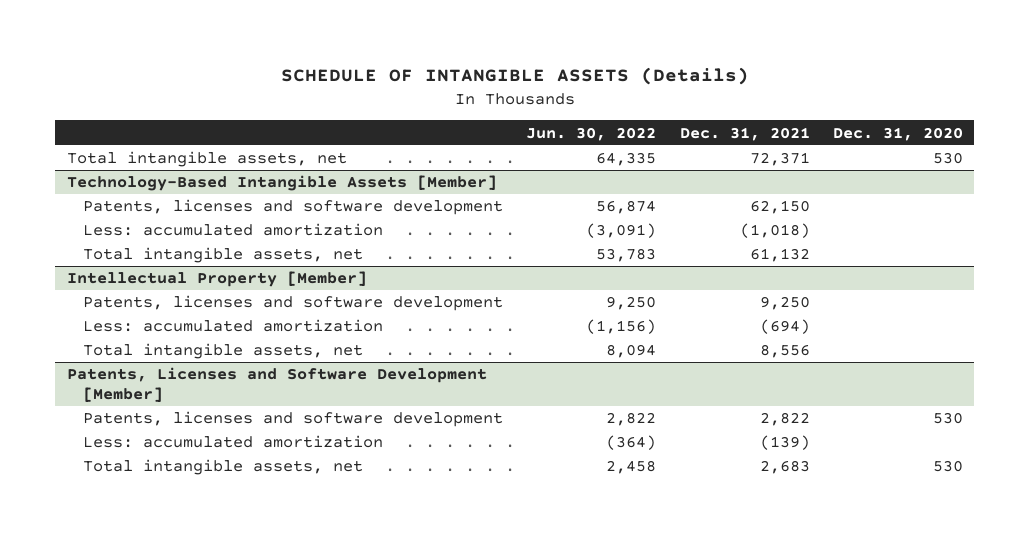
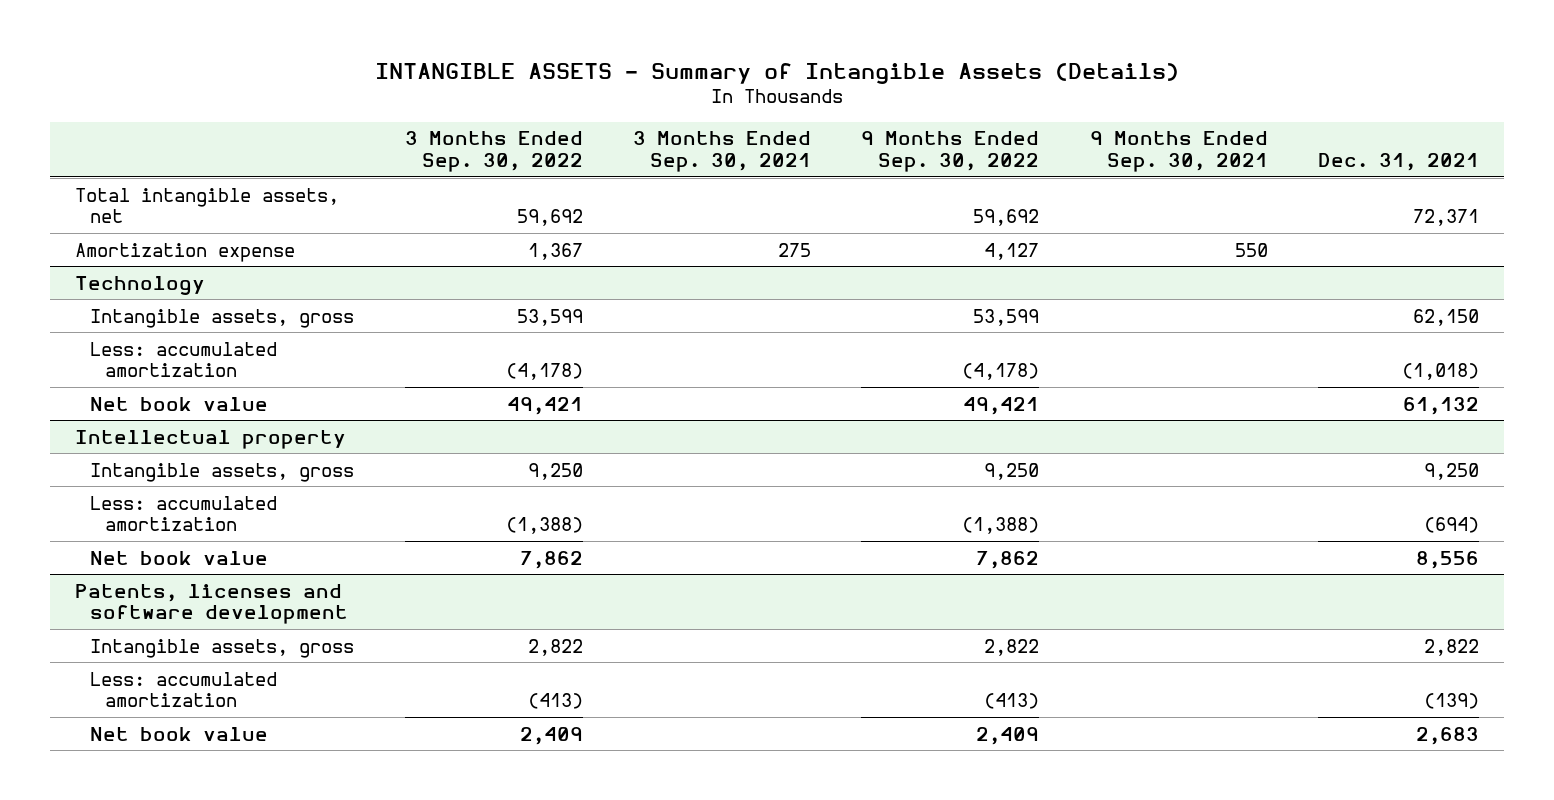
- SCHEDULE OF INTANGIBLE ASSETS (Details)
+ INTANGIBLE ASSETS - Summary of Intangible Assets (Details)
- | Jun. 30, 2022 | Dec. 31, 2021 | Dec. 31, 2020
+ | 3 Months Ended Sep. 30, 2022 | 3 Months Ended Sep. 30, 2021 | 9 Months Ended Sep. 30, 2022 | 9 Months Ended Sep. 30, 2021 | Dec. 31, 2021
- Technology-Based Intangible Assets [Member]
- Patents, licenses and software development | 56,874 | 62,150 |
+ Amortization expense | 1,367 | 275 | 4,127 | 550 |
+ Technology
+ Intangible assets, gross | 53,599 | | 53,599 | | 62,150
- Total intangible assets, net | 53,783 | 61,132 |
- Intellectual Property [Member]
- Patents, licenses and software development | 9,250 | 9,250 |
+ Net book value | 49,421 | | 49,421 | | 61,132
+ Intellectual property
+ Intangible assets, gross | 9,250 | | 9,250 | | 9,250
- Total intangible assets, net | 8,094 | 8,556 |
- Patents, Licenses and Software Development [Member]
- Patents, licenses and software development | 2,822 | 2,822 | 530
+ Net book value | 7,862 | | 7,862 | | 8,556
+ Patents, licenses and software development
+ Intangible assets, gross | 2,822 | | 2,822 | | 2,822
- Total intangible assets, net | 2,458 | 2,683 | 530
+ Net book value | 2,409 | | 2,409 | | 2,683

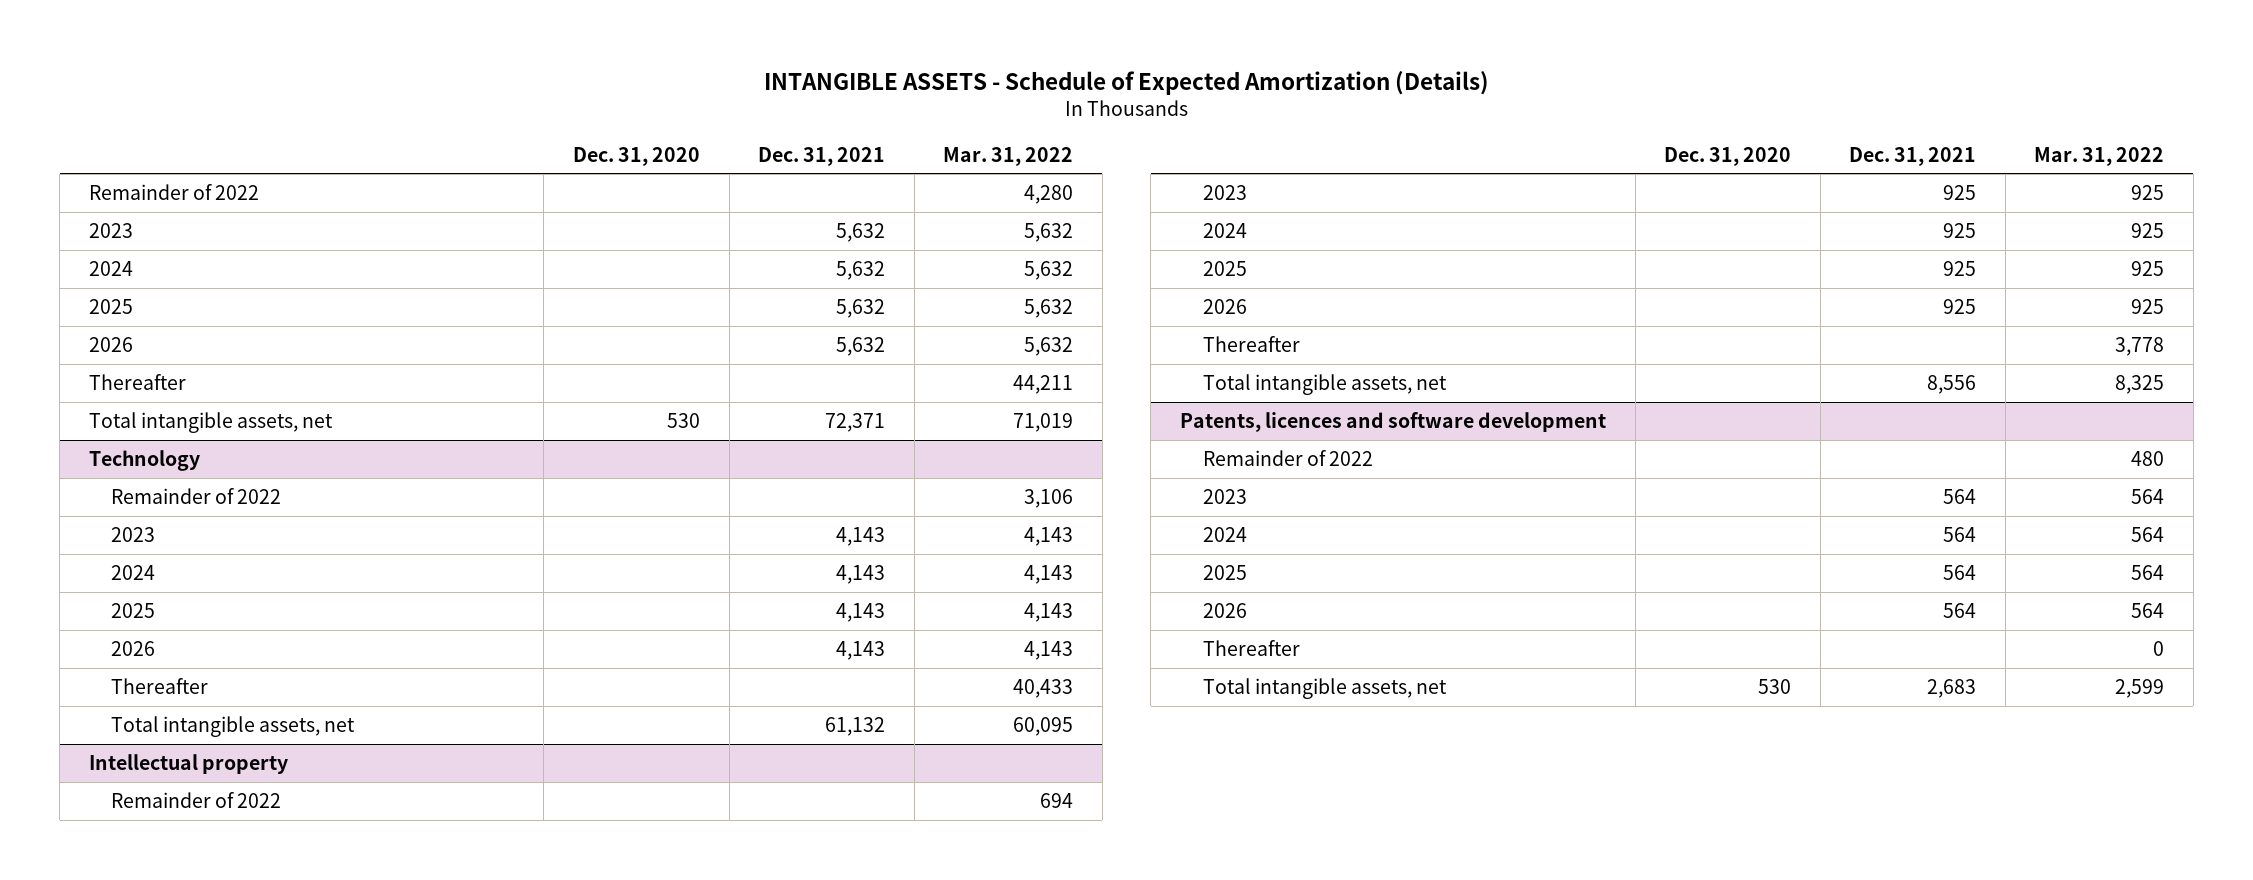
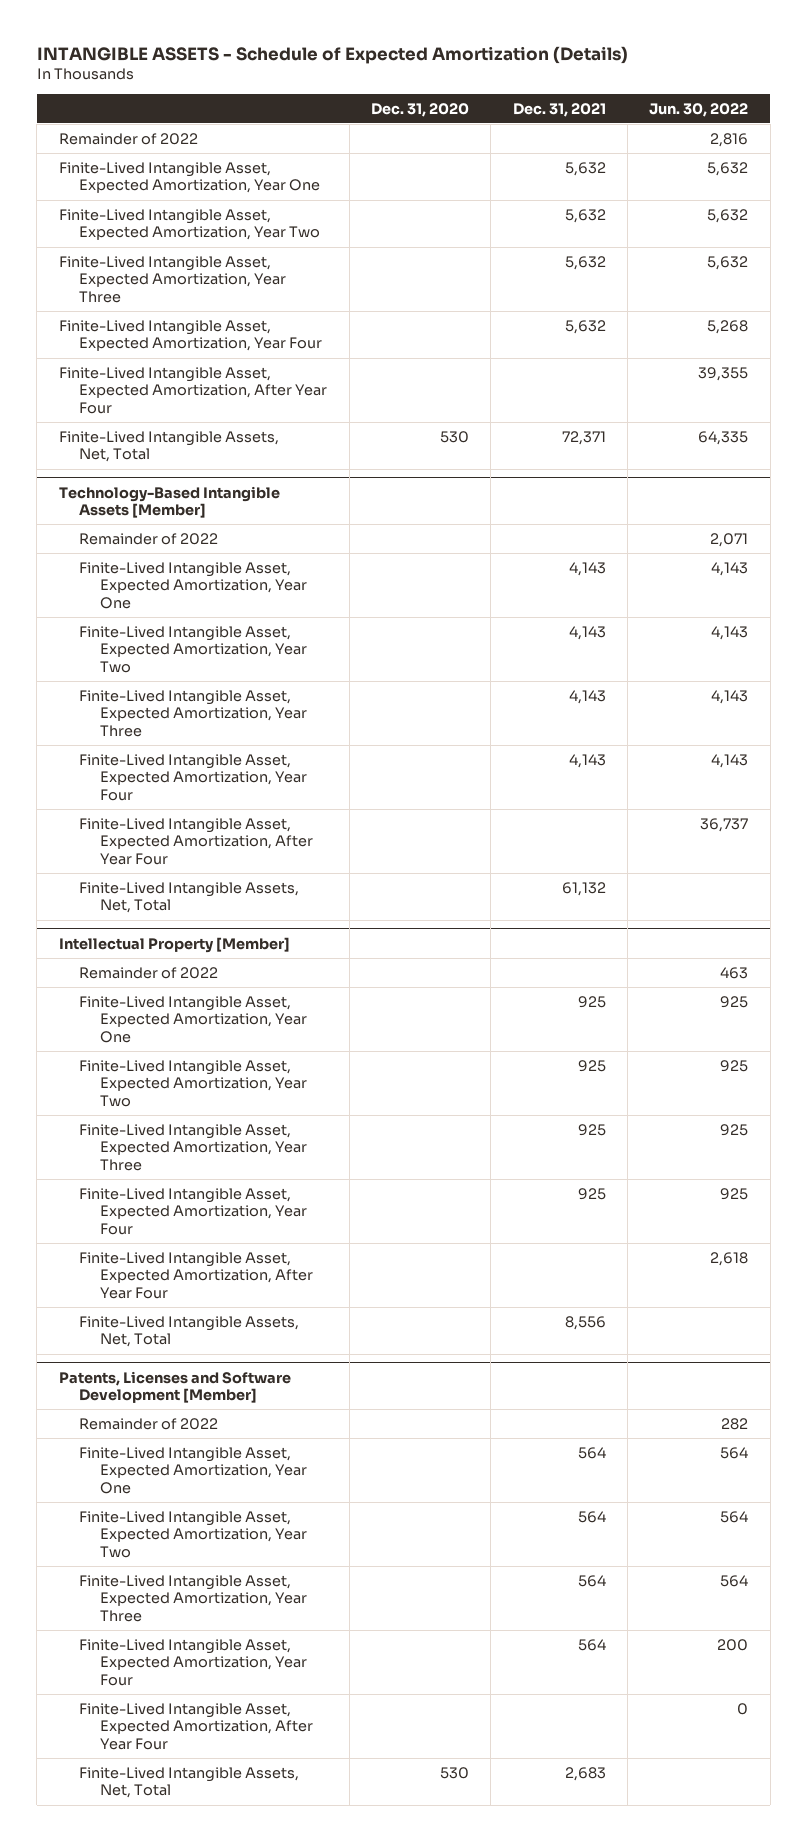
- | Dec. 31, 2020 | Dec. 31, 2021 | Mar. 31, 2022
+ | Dec. 31, 2020 | Dec. 31, 2021 | Jun. 30, 2022
- 2023 | | 5,632 | 5,632
- 2024 | | 5,632 | 5,632
- 2025 | | 5,632 | 5,632
- 2026 | | 5,632 | 5,632
- Thereafter | | | 44,211
- Total intangible assets, net | 530 | 72,371 | 71,019
- Technology
+ Finite-Lived Intangible Asset, Expected Amortization, Year One | | 5,632 | 5,632
+ Finite-Lived Intangible Asset, Expected Amortization, Year Two | | 5,632 | 5,632
+ Finite-Lived Intangible Asset, Expected Amortization, Year Three | | 5,632 | 5,632
+ Finite-Lived Intangible Asset, Expected Amortization, Year Four | | 5,632 | 5,268
+ Finite-Lived Intangible Asset, Expected Amortization, After Year Four | | | 39,355
+ Finite-Lived Intangible Assets, Net, Total | 530 | 72,371 | 64,335
+ Technology-Based Intangible Assets [Member]
- 2023 | | 4,143 | 4,143
- 2024 | | 4,143 | 4,143
- 2025 | | 4,143 | 4,143
- 2026 | | 4,143 | 4,143
- Thereafter | | | 40,433
- Total intangible assets, net | | 61,132 | 60,095
- Intellectual property
+ Finite-Lived Intangible Asset, Expected Amortization, Year One | | 4,143 | 4,143
+ Finite-Lived Intangible Asset, Expected Amortization, Year Two | | 4,143 | 4,143
+ Finite-Lived Intangible Asset, Expected Amortization, Year Three | | 4,143 | 4,143
+ Finite-Lived Intangible Asset, Expected Amortization, Year Four | | 4,143 | 4,143
+ Finite-Lived Intangible Asset, Expected Amortization, After Year Four | | | 36,737
+ Finite-Lived Intangible Assets, Net, Total | | 61,132 |
+ Intellectual Property [Member]
- 2023 | | 925 | 925
- 2024 | | 925 | 925
- 2025 | | 925 | 925
- 2026 | | 925 | 925
- Thereafter | | | 3,778
- Total intangible assets, net | | 8,556 | 8,325
- Patents, licences and software development
+ Finite-Lived Intangible Asset, Expected Amortization, Year One | | 925 | 925
+ Finite-Lived Intangible Asset, Expected Amortization, Year Two | | 925 | 925
+ Finite-Lived Intangible Asset, Expected Amortization, Year Three | | 925 | 925
+ Finite-Lived Intangible Asset, Expected Amortization, Year Four | | 925 | 925
+ Finite-Lived Intangible Asset, Expected Amortization, After Year Four | | | 2,618
+ Finite-Lived Intangible Assets, Net, Total | | 8,556 |
+ Patents, Licenses and Software Development [Member]
- 2023 | | 564 | 564
- 2024 | | 564 | 564
- 2025 | | 564 | 564
- 2026 | | 564 | 564
- Thereafter | | | 0
- Total intangible assets, net | 530 | 2,683 | 2,599
+ Finite-Lived Intangible Asset, Expected Amortization, Year One | | 564 | 564
+ Finite-Lived Intangible Asset, Expected Amortization, Year Two | | 564 | 564
+ Finite-Lived Intangible Asset, Expected Amortization, Year Three | | 564 | 564
+ Finite-Lived Intangible Asset, Expected Amortization, Year Four | | 564 | 200
+ Finite-Lived Intangible Asset, Expected Amortization, After Year Four | | | 0
+ Finite-Lived Intangible Assets, Net, Total | 530 | 2,683 |

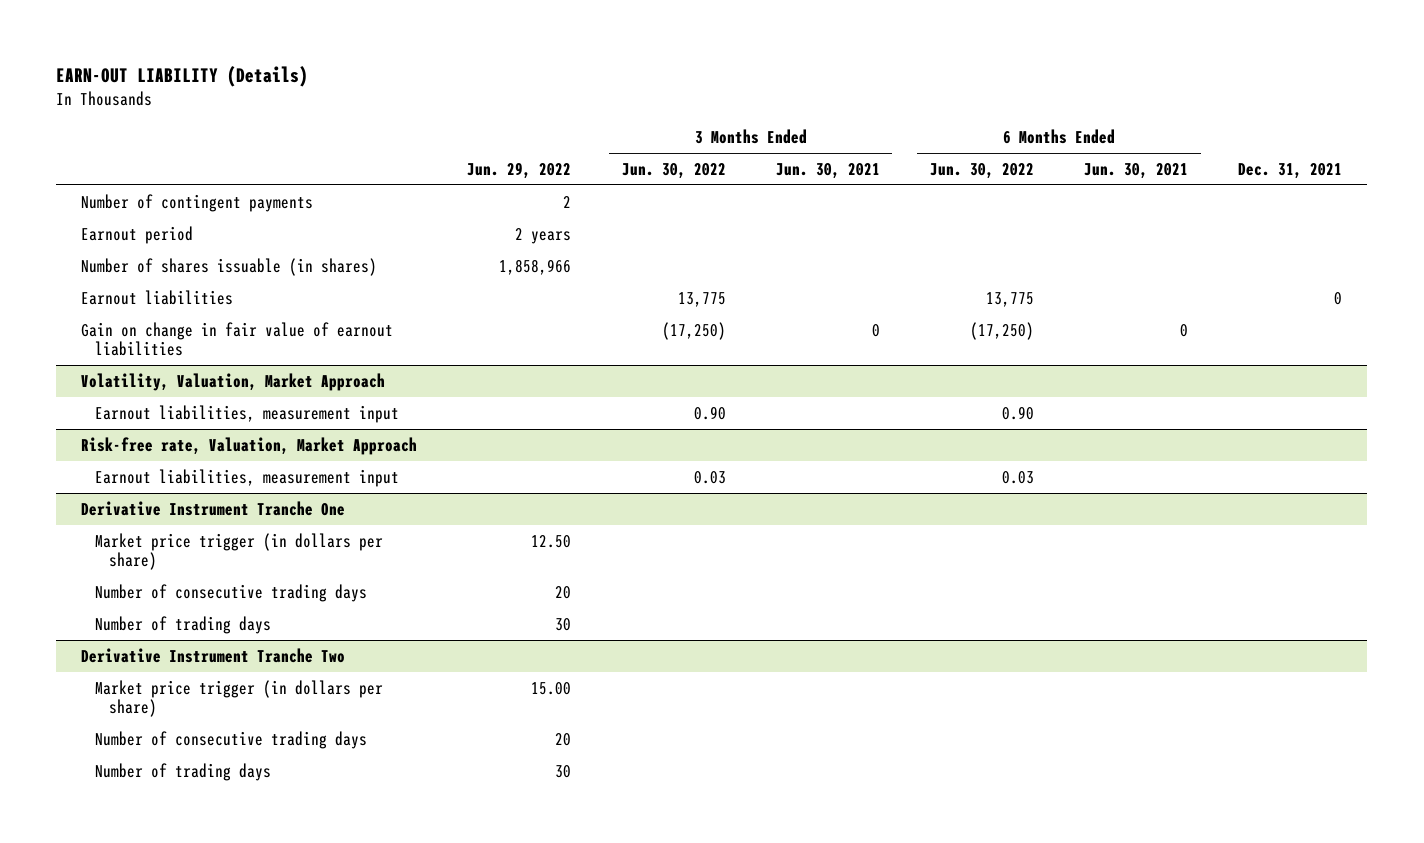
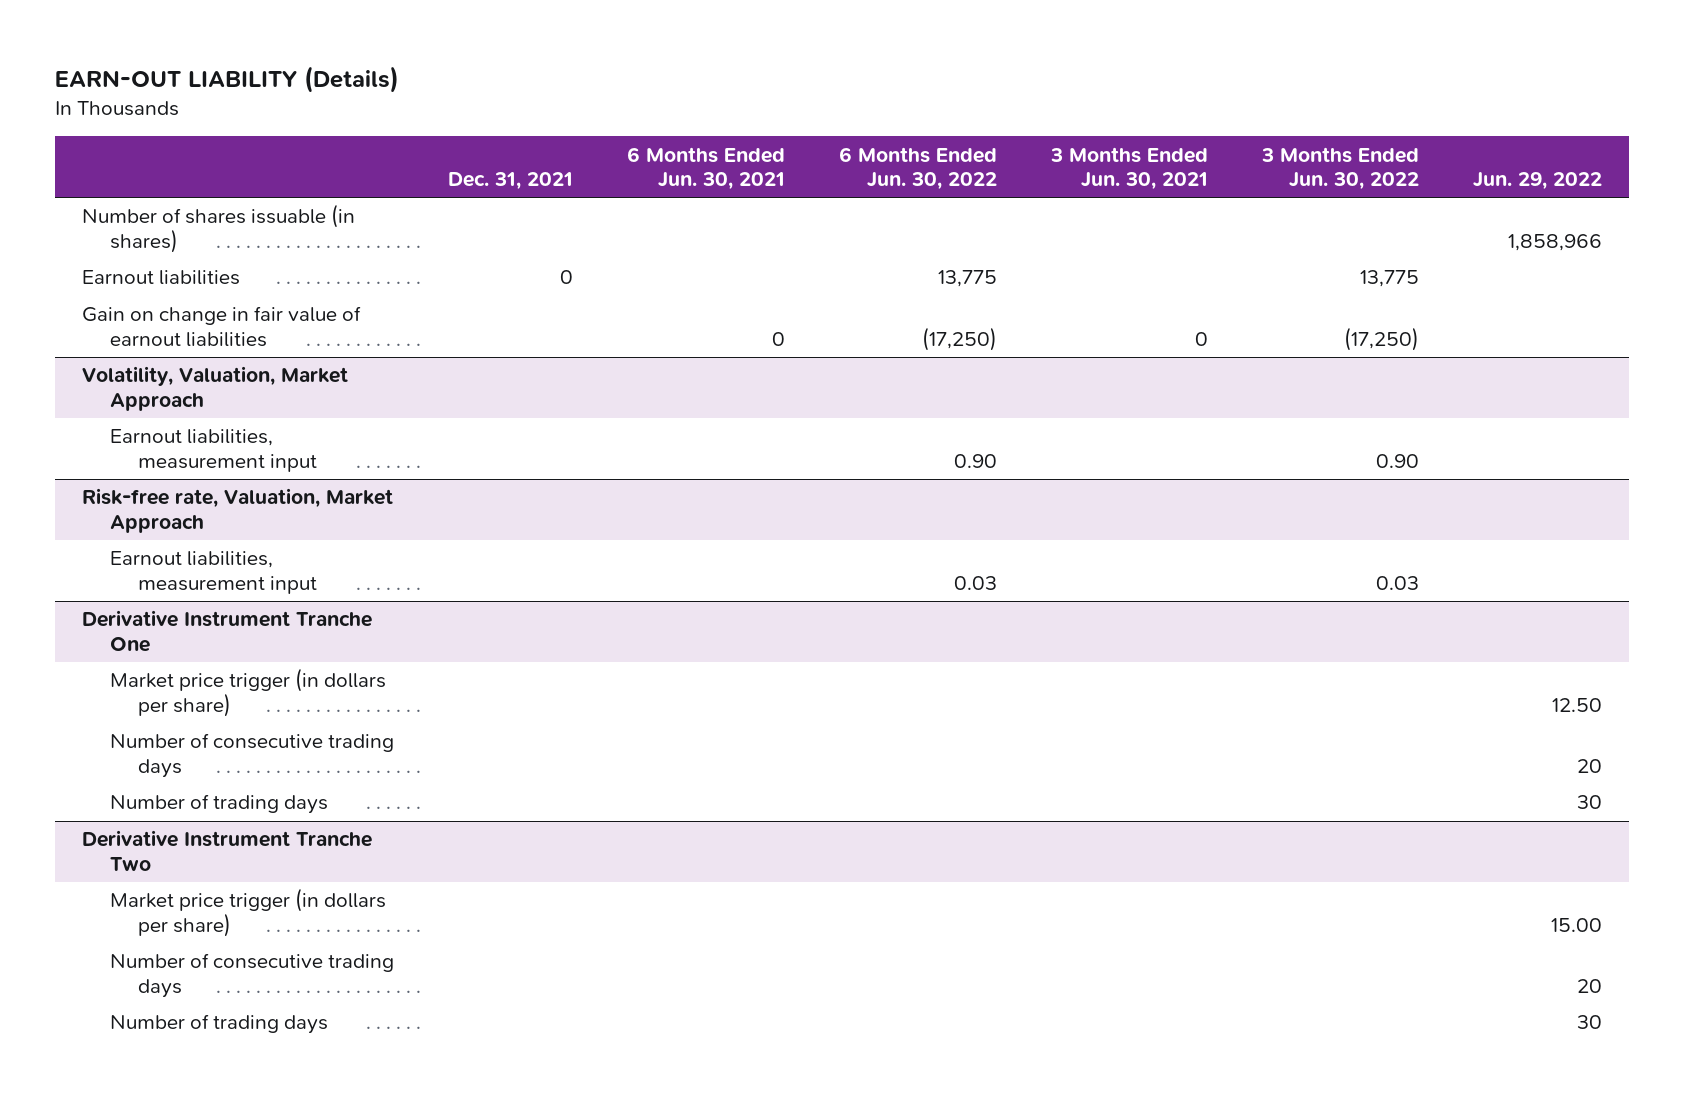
- | Jun. 29, 2022 | 3 Months Ended Jun. 30, 2022 | 3 Months Ended Jun. 30, 2021 | 6 Months Ended Jun. 30, 2022 | 6 Months Ended Jun. 30, 2021 | Dec. 31, 2021
+ | Dec. 31, 2021 | 6 Months Ended Jun. 30, 2021 | 6 Months Ended Jun. 30, 2022 | 3 Months Ended Jun. 30, 2021 | 3 Months Ended Jun. 30, 2022 | Jun. 29, 2022
- Number of contingent payments | 2 | | | | |
- Earnout period | 2 years | | | | |

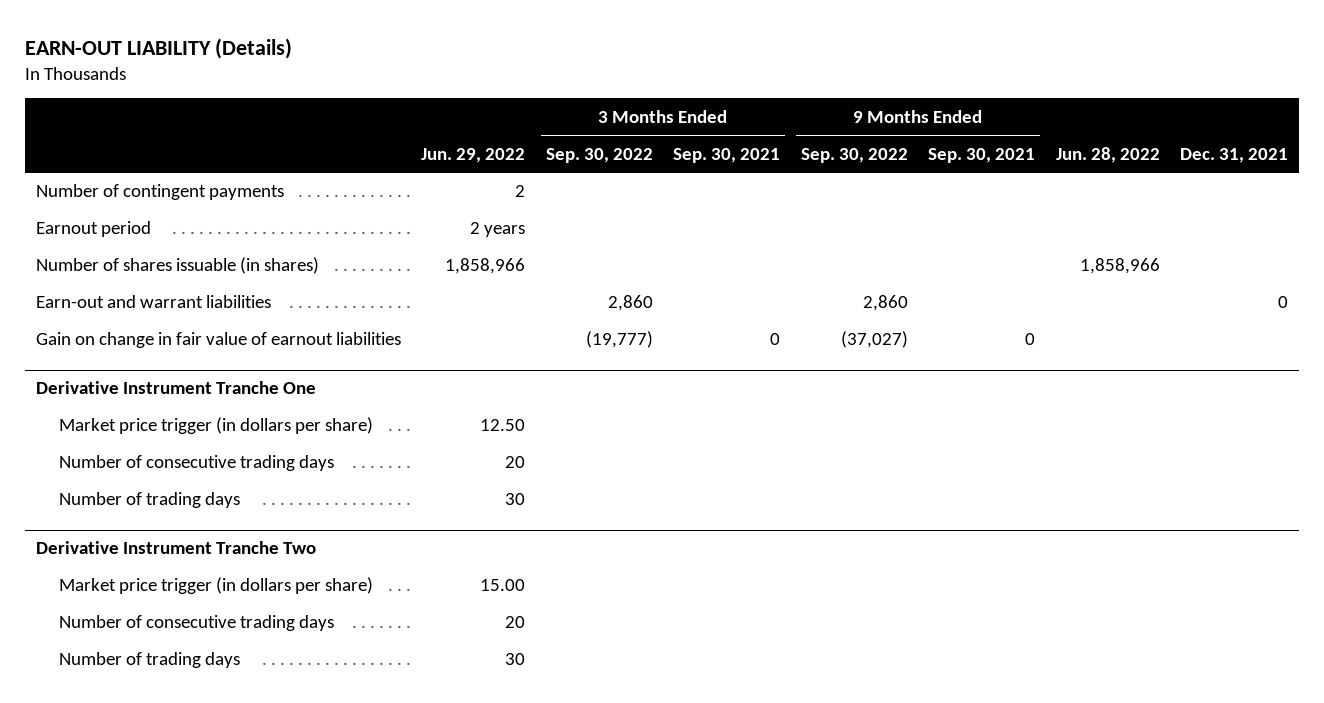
- | Dec. 31, 2021 | 6 Months Ended Jun. 30, 2021 | 6 Months Ended Jun. 30, 2022 | 3 Months Ended Jun. 30, 2021 | 3 Months Ended Jun. 30, 2022 | Jun. 29, 2022
+ | Jun. 29, 2022 | 3 Months Ended Sep. 30, 2022 | 3 Months Ended Sep. 30, 2021 | 9 Months Ended Sep. 30, 2022 | 9 Months Ended Sep. 30, 2021 | Jun. 28, 2022 | Dec. 31, 2021
+ Number of contingent payments | 2 | | | | | |
+ Earnout period | 2 years | | | | | |
- Earnout liabilities | 0 | | 13,775 | | 13,775 |
+ Earn-out and warrant liabilities | | 2,860 | | 2,860 | | | 0
- Volatility, Valuation, Market Approach
- Earnout liabilities, measurement input | | | 0.90 | | 0.90 |
- Risk-free rate, Valuation, Market Approach
- Earnout liabilities, measurement input | | | 0.03 | | 0.03 |

